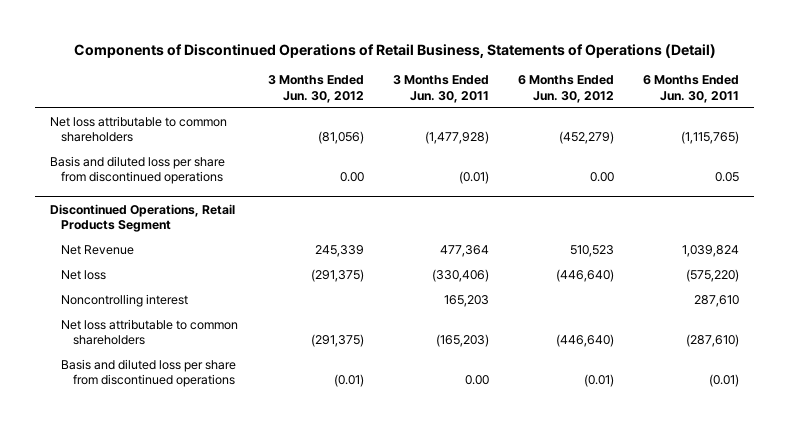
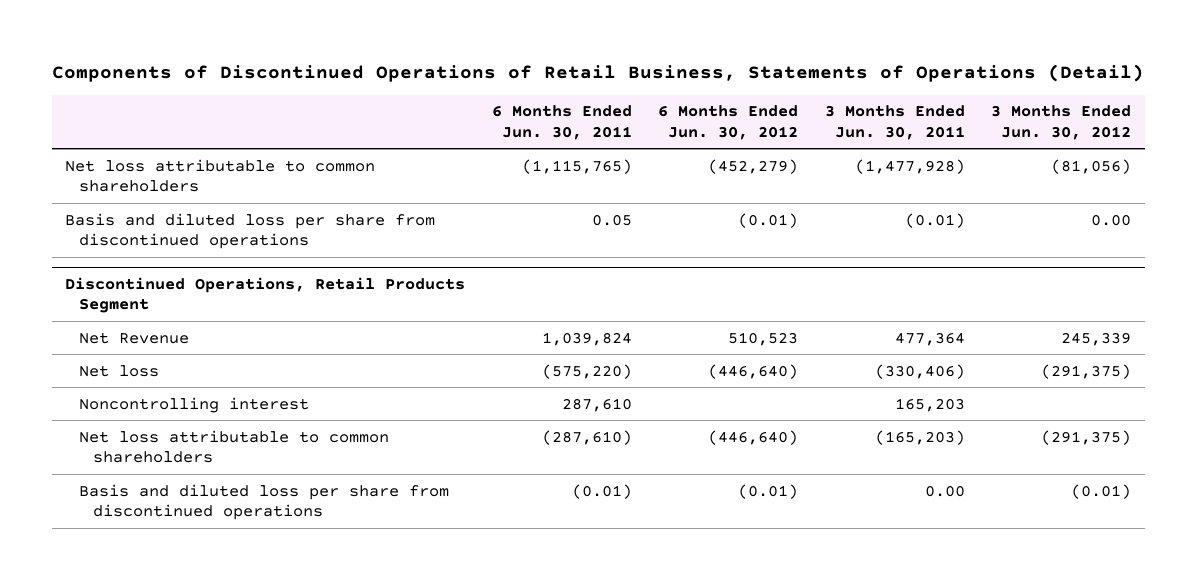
- | 3 Months Ended Jun. 30, 2012 | 3 Months Ended Jun. 30, 2011 | 6 Months Ended Jun. 30, 2012 | 6 Months Ended Jun. 30, 2011
+ | 6 Months Ended Jun. 30, 2011 | 6 Months Ended Jun. 30, 2012 | 3 Months Ended Jun. 30, 2011 | 3 Months Ended Jun. 30, 2012
- Basis and diluted loss per share from discontinued operations | 0.00 | (0.01) | 0.00 | 0.05
+ Basis and diluted loss per share from discontinued operations | 0.05 | (0.01) | (0.01) | 0.00

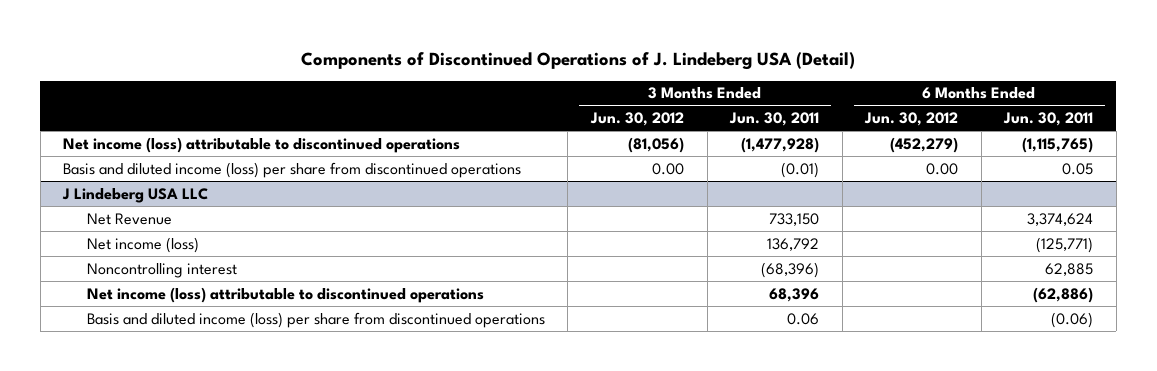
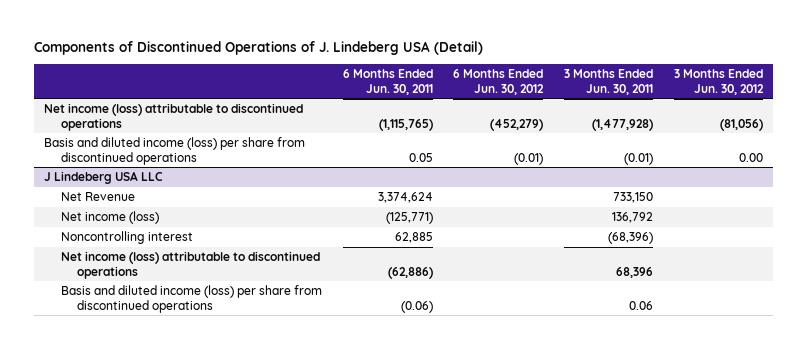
- | 3 Months Ended Jun. 30, 2012 | 3 Months Ended Jun. 30, 2011 | 6 Months Ended Jun. 30, 2012 | 6 Months Ended Jun. 30, 2011
+ | 6 Months Ended Jun. 30, 2011 | 6 Months Ended Jun. 30, 2012 | 3 Months Ended Jun. 30, 2011 | 3 Months Ended Jun. 30, 2012
- Basis and diluted income (loss) per share from discontinued operations | 0.00 | (0.01) | 0.00 | 0.05
+ Basis and diluted income (loss) per share from discontinued operations | 0.05 | (0.01) | (0.01) | 0.00

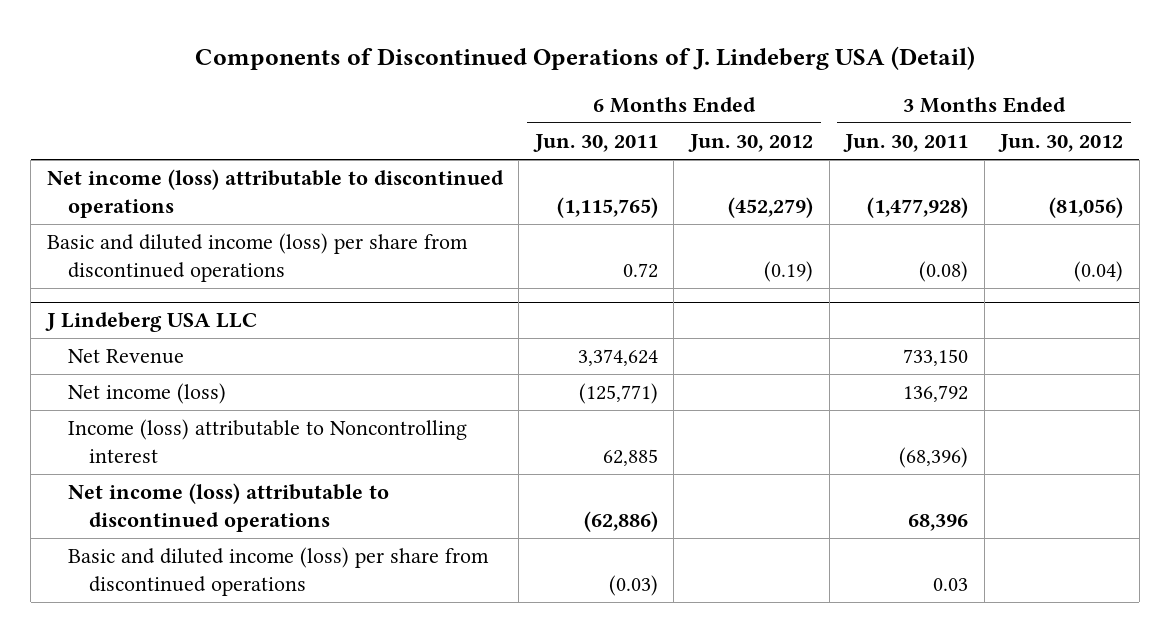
- Basis and diluted income (loss) per share from discontinued operations | 0.05 | (0.01) | (0.01) | 0.00
+ Basic and diluted income (loss) per share from discontinued operations | 0.72 | (0.19) | (0.08) | (0.04)
@ J Lindeberg USA LLC
- Noncontrolling interest | 62,885 | | (68,396) |
+ Income (loss) attributable to Noncontrolling interest | 62,885 | | (68,396) |
- Basis and diluted income (loss) per share from discontinued operations | (0.06) | | 0.06 |
+ Basic and diluted income (loss) per share from discontinued operations | (0.03) | | 0.03 |

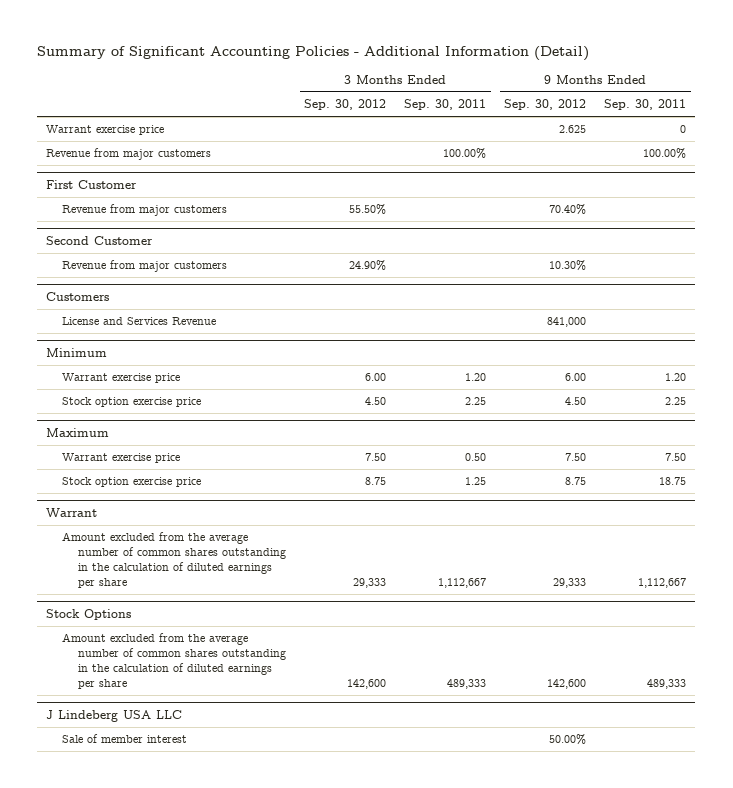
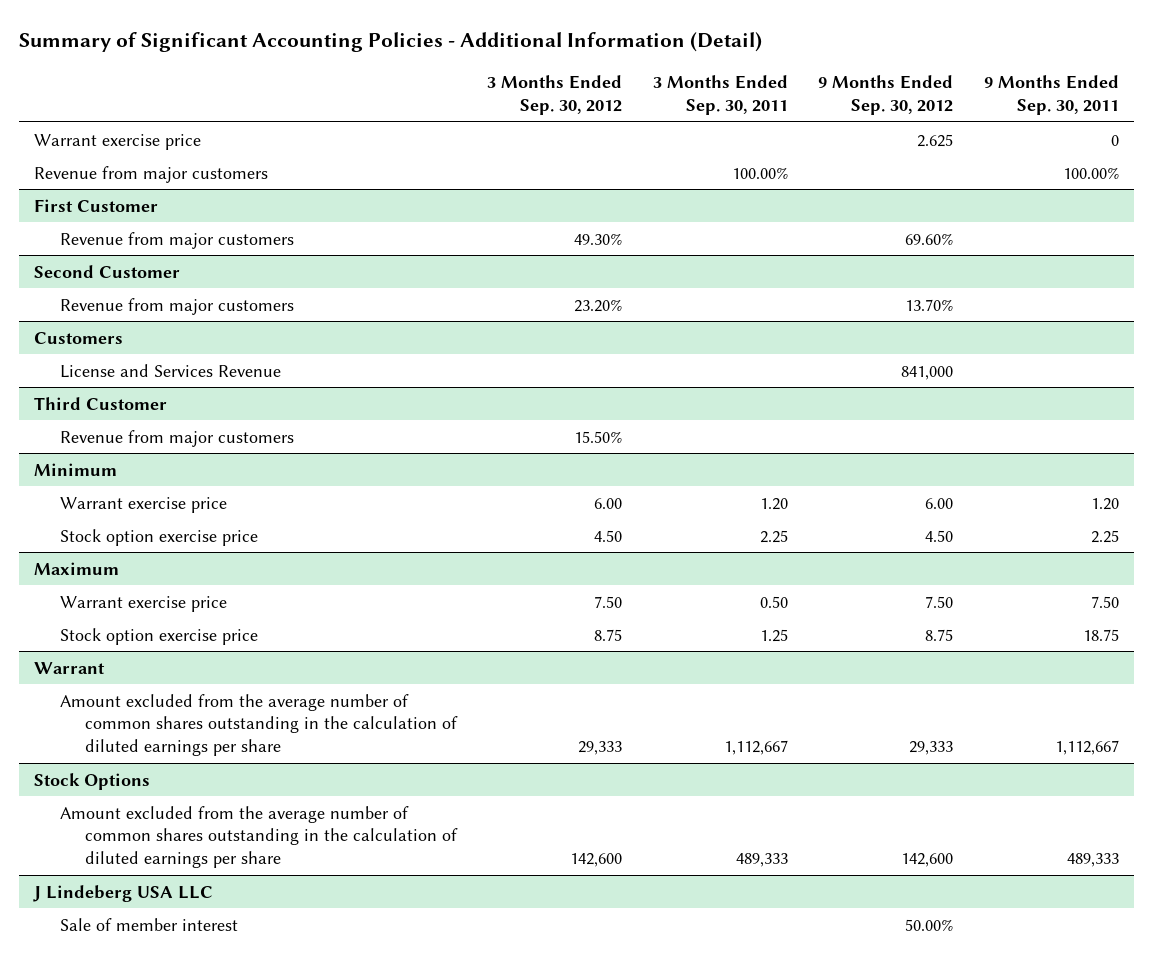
@ First Customer
- Revenue from major customers | 55.50% | | 70.40% |
+ Revenue from major customers | 49.30% | | 69.60% |
@ Second Customer
- Revenue from major customers | 24.90% | | 10.30% |
+ Revenue from major customers | 23.20% | | 13.70% |
+ Third Customer
+ Revenue from major customers | 15.50% | | |

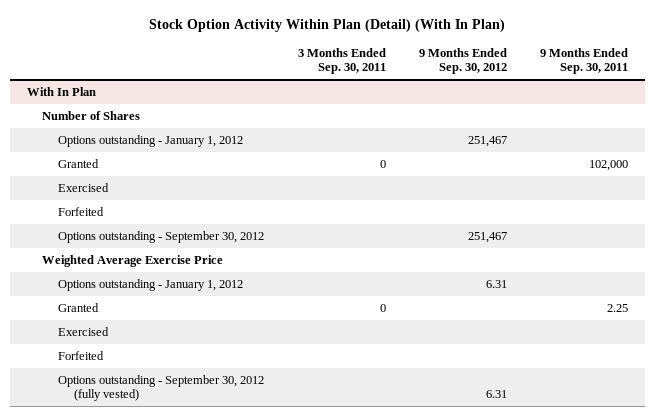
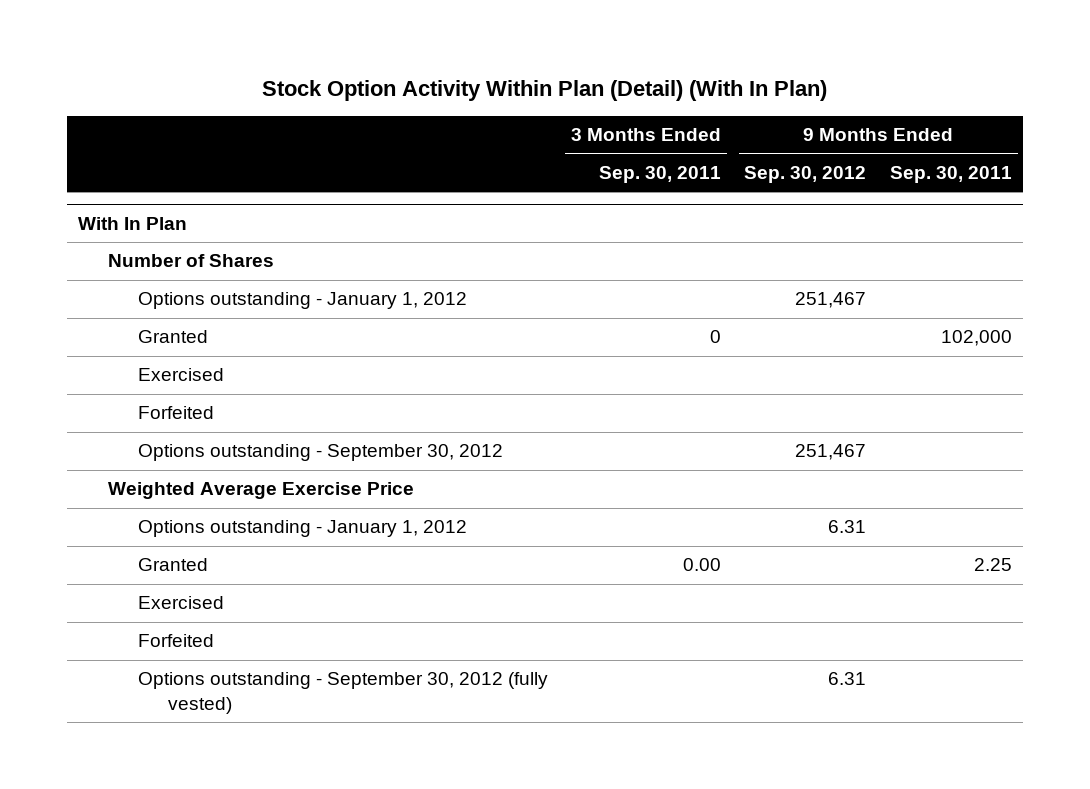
@ With In Plan
- Granted | 0 | | 2.25
+ Granted | 0.00 | | 2.25

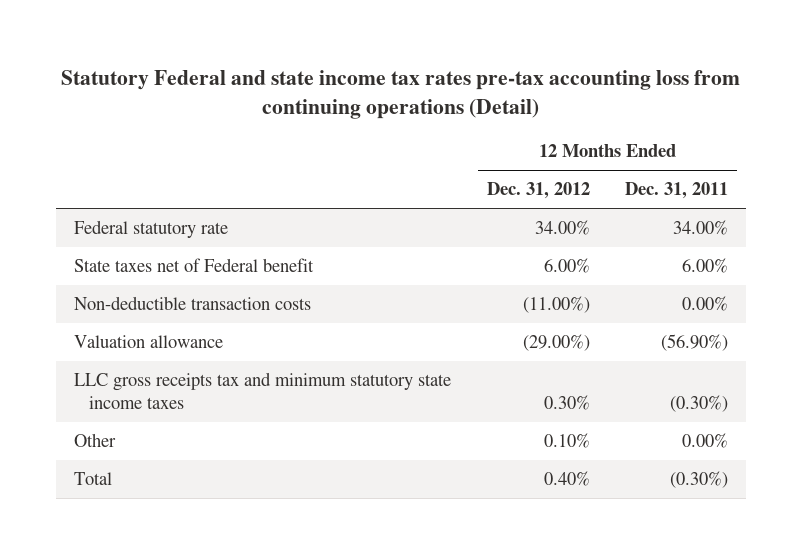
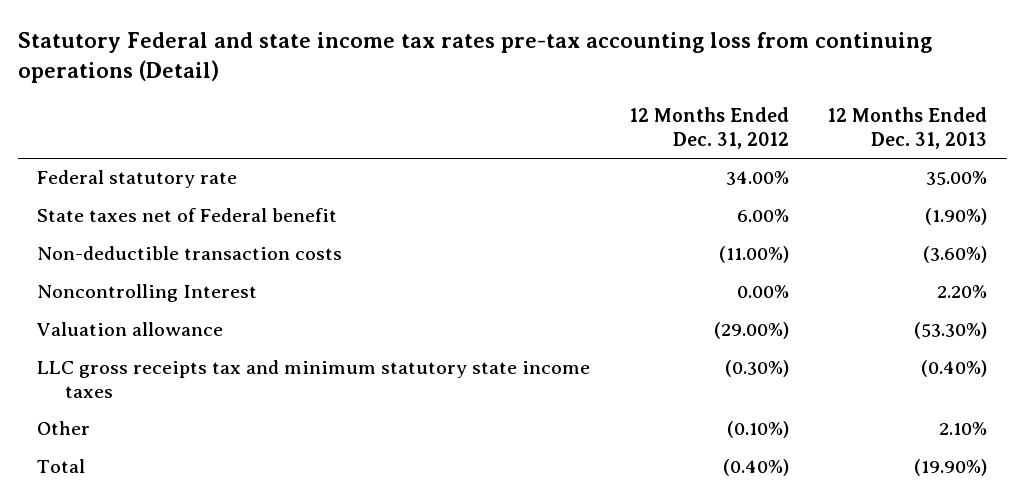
- | 12 Months Ended Dec. 31, 2012 | 12 Months Ended Dec. 31, 2011
+ | 12 Months Ended Dec. 31, 2012 | 12 Months Ended Dec. 31, 2013
+ Noncontrolling Interest | 0.00% | 2.20%
- LLC gross receipts tax and minimum statutory state income taxes | 0.30% | (0.30%)
- Other | 0.10% | 0.00%
- Total | 0.40% | (0.30%)
+ LLC gross receipts tax and minimum statutory state income taxes | (0.30%) | (0.40%)
+ Other | (0.10%) | 2.10%
+ Total | (0.40%) | (19.90%)

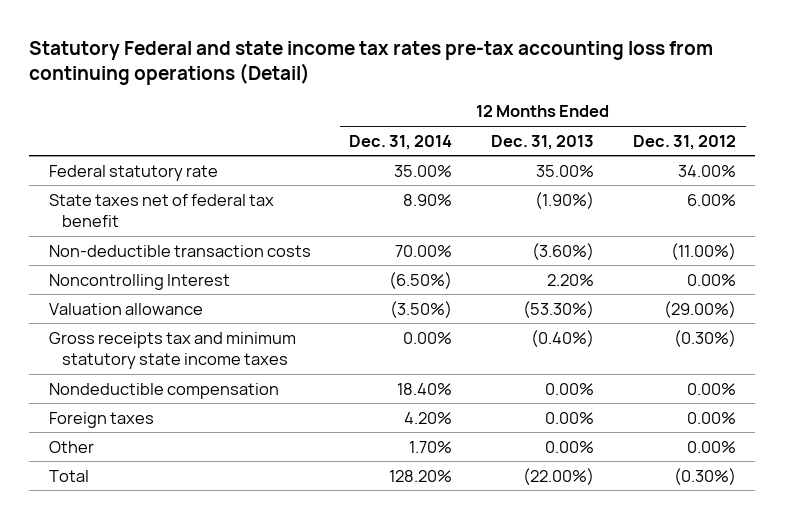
- | 12 Months Ended Dec. 31, 2012 | 12 Months Ended Dec. 31, 2013
+ | 12 Months Ended Dec. 31, 2014 | 12 Months Ended Dec. 31, 2013 | 12 Months Ended Dec. 31, 2012
- State taxes net of Federal benefit | 6.00% | (1.90%)
+ State taxes net of federal tax benefit | 8.90% | (1.90%) | 6.00%
- LLC gross receipts tax and minimum statutory state income taxes | (0.30%) | (0.40%)
- Other | (0.10%) | 2.10%
- Total | (0.40%) | (19.90%)
+ Gross receipts tax and minimum statutory state income taxes | 0.00% | (0.40%) | (0.30%)
+ Nondeductible compensation | 18.40% | 0.00% | 0.00%
+ Foreign taxes | 4.20% | 0.00% | 0.00%
+ Other | 1.70% | 0.00% | 0.00%
+ Total | 128.20% | (22.00%) | (0.30%)

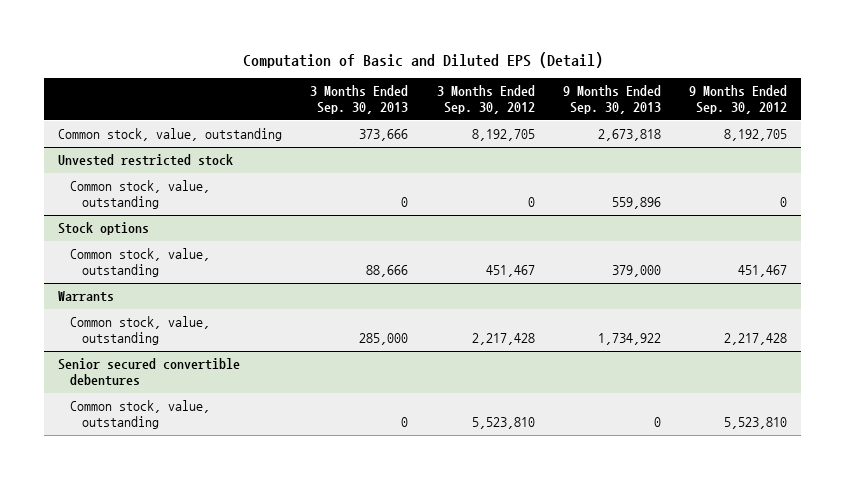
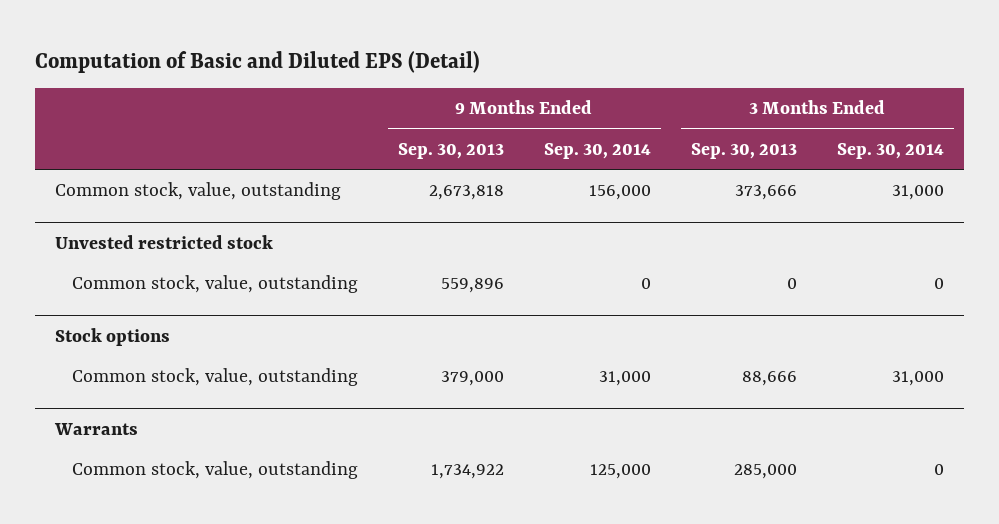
- | 3 Months Ended Sep. 30, 2013 | 3 Months Ended Sep. 30, 2012 | 9 Months Ended Sep. 30, 2013 | 9 Months Ended Sep. 30, 2012
+ | 9 Months Ended Sep. 30, 2013 | 9 Months Ended Sep. 30, 2014 | 3 Months Ended Sep. 30, 2013 | 3 Months Ended Sep. 30, 2014
- Senior secured convertible debentures
- Common stock, value, outstanding | 0 | 5,523,810 | 0 | 5,523,810

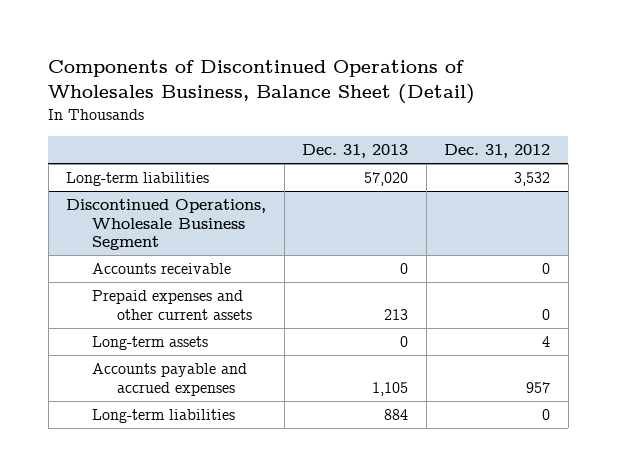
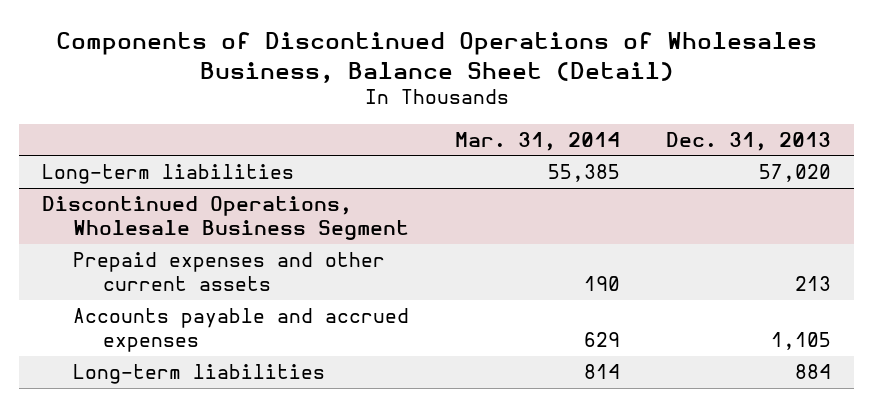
- | Dec. 31, 2013 | Dec. 31, 2012
+ | Mar. 31, 2014 | Dec. 31, 2013
@ Discontinued Operations, Wholesale Business Segment
- Accounts receivable | 0 | 0
- Long-term assets | 0 | 4

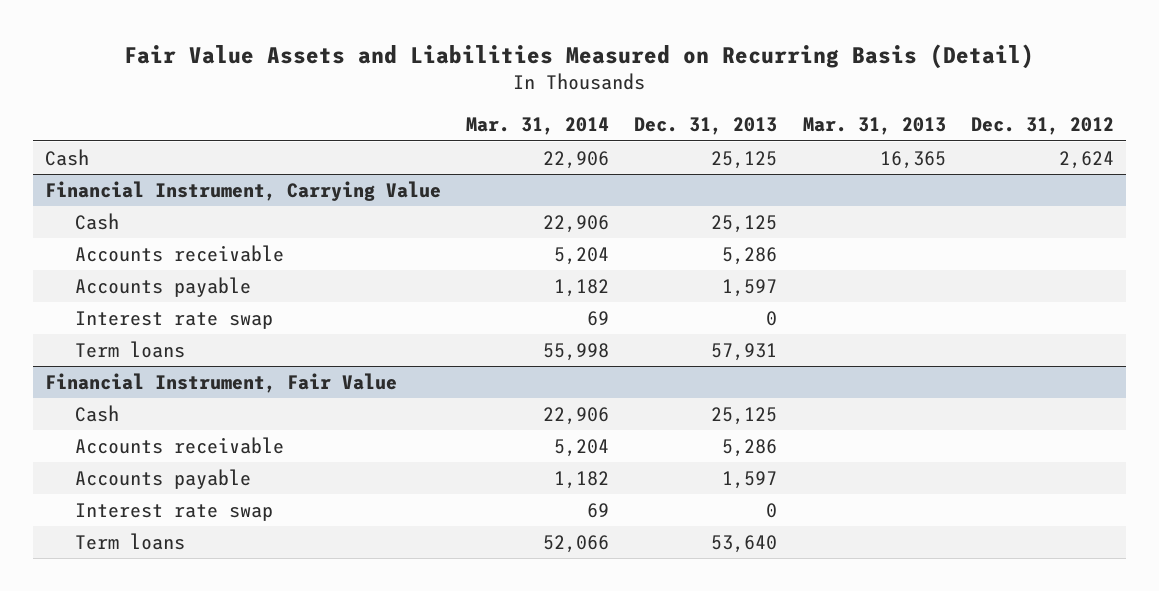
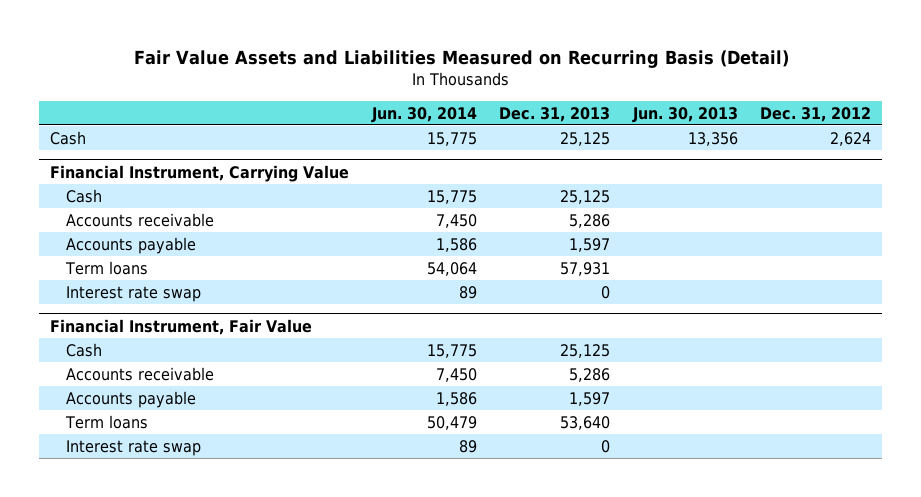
- | Mar. 31, 2014 | Dec. 31, 2013 | Mar. 31, 2013 | Dec. 31, 2012
+ | Jun. 30, 2014 | Dec. 31, 2013 | Jun. 30, 2013 | Dec. 31, 2012
@ Financial Instrument, Carrying Value
moved down: Interest rate swap | 89 | 0 | |
@ Financial Instrument, Fair Value
moved down: Interest rate swap | 89 | 0 | |

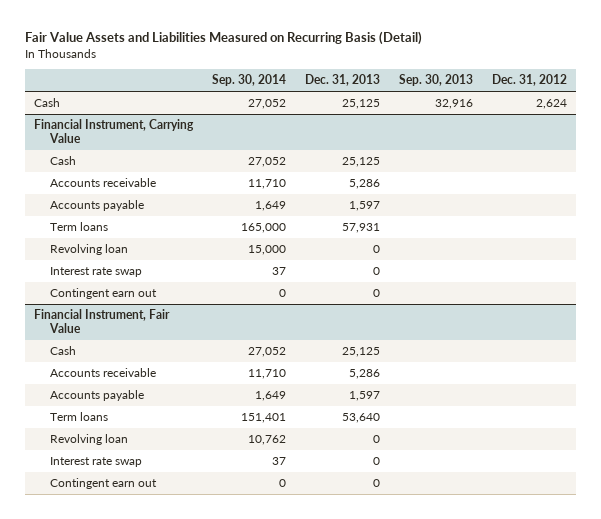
- | Jun. 30, 2014 | Dec. 31, 2013 | Jun. 30, 2013 | Dec. 31, 2012
+ | Sep. 30, 2014 | Dec. 31, 2013 | Sep. 30, 2013 | Dec. 31, 2012
@ Financial Instrument, Carrying Value
+ Revolving loan | 15,000 | 0 | |
+ Contingent earn out | 0 | 0 | |
@ Financial Instrument, Fair Value
+ Revolving loan | 10,762 | 0 | |
+ Contingent earn out | 0 | 0 | |

